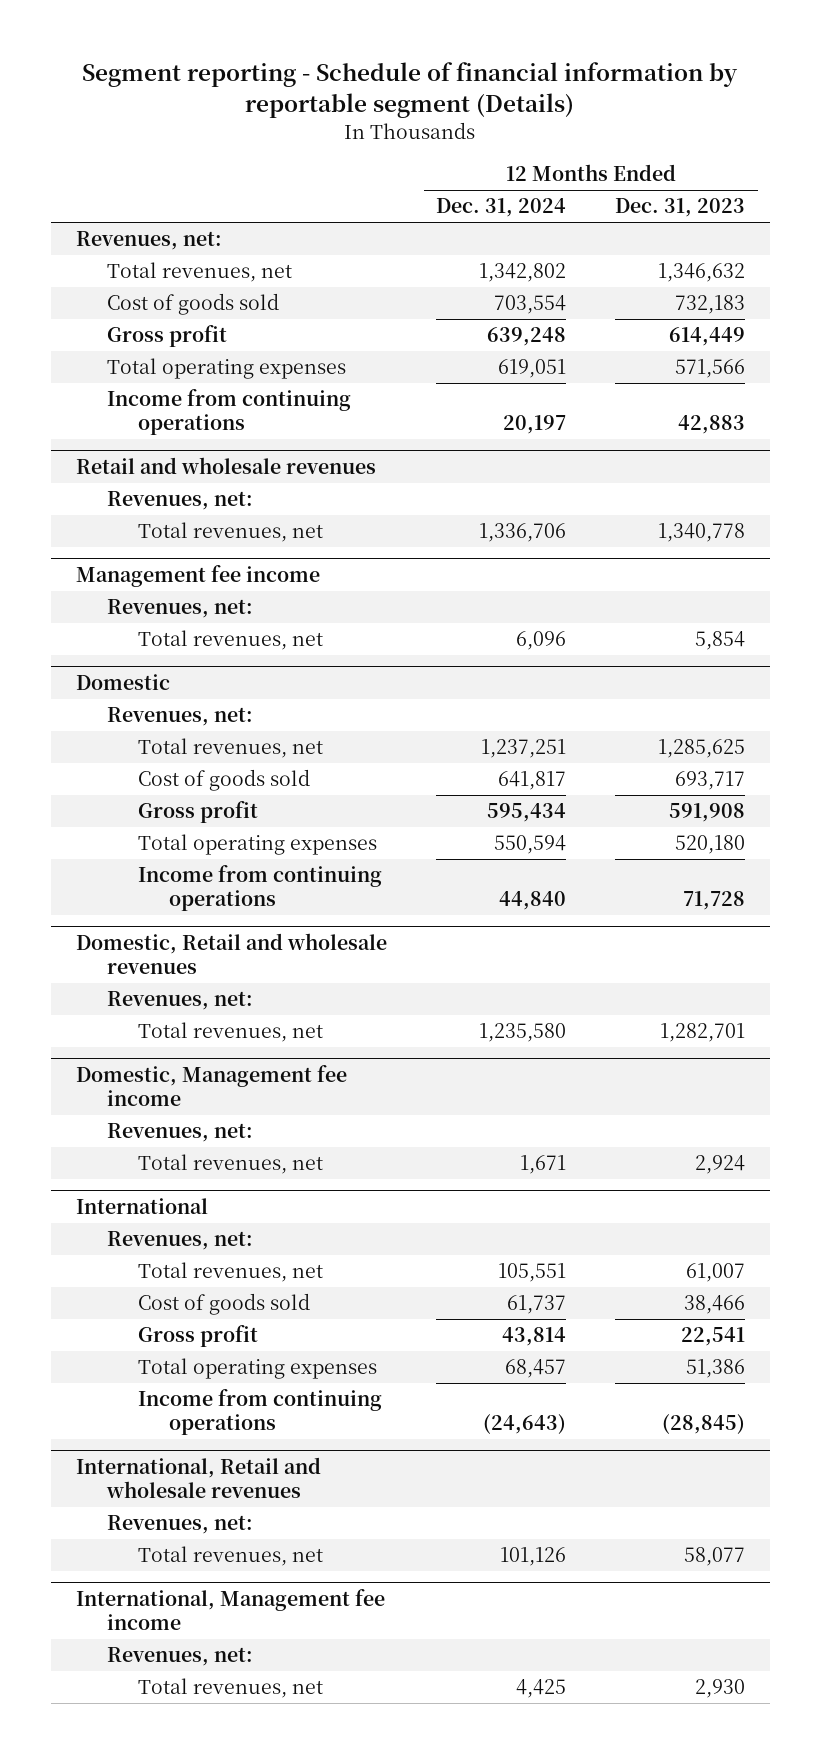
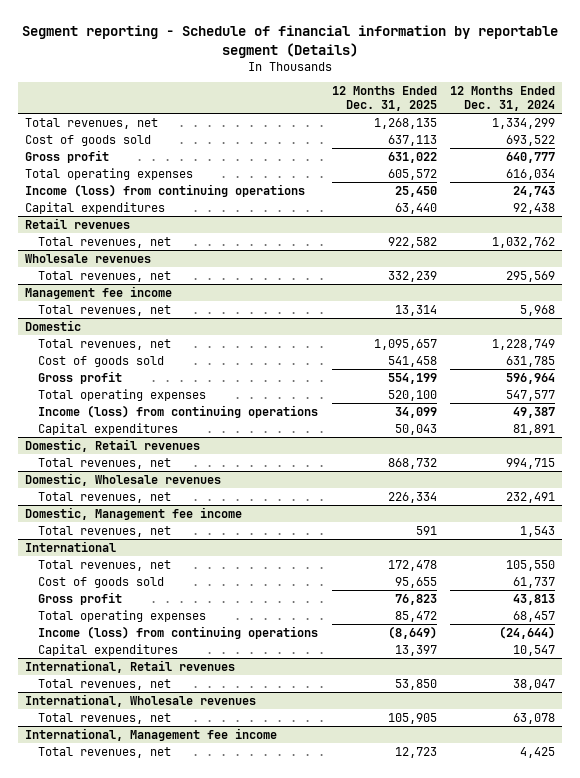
- | 12 Months Ended Dec. 31, 2024 | 12 Months Ended Dec. 31, 2023
+ | 12 Months Ended Dec. 31, 2025 | 12 Months Ended Dec. 31, 2024
- Revenues, net:
- Total revenues, net | 1,342,802 | 1,346,632
- Cost of goods sold | 703,554 | 732,183
- Gross profit | 639,248 | 614,449
- Total operating expenses | 619,051 | 571,566
- Income from continuing operations | 20,197 | 42,883
- Retail and wholesale revenues
- Revenues, net:
- Total revenues, net | 1,336,706 | 1,340,778
+ Total revenues, net | 1,268,135 | 1,334,299
+ Cost of goods sold | 637,113 | 693,522
+ Gross profit | 631,022 | 640,777
+ Total operating expenses | 605,572 | 616,034
+ Income (loss) from continuing operations | 25,450 | 24,743
+ Capital expenditures | 63,440 | 92,438
+ Retail revenues
+ Total revenues, net | 922,582 | 1,032,762
+ Wholesale revenues
+ Total revenues, net | 332,239 | 295,569
@ Management fee income
- Revenues, net:
- Total revenues, net | 6,096 | 5,854
+ Total revenues, net | 13,314 | 5,968
@ Domestic
- Revenues, net:
- Total revenues, net | 1,237,251 | 1,285,625
- Cost of goods sold | 641,817 | 693,717
- Gross profit | 595,434 | 591,908
- Total operating expenses | 550,594 | 520,180
- Income from continuing operations | 44,840 | 71,728
- Domestic, Retail and wholesale revenues
- Revenues, net:
- Total revenues, net | 1,235,580 | 1,282,701
@ Domestic
+ Total revenues, net | 1,095,657 | 1,228,749
+ Cost of goods sold | 541,458 | 631,785
+ Gross profit | 554,199 | 596,964
+ Total operating expenses | 520,100 | 547,577
+ Income (loss) from continuing operations | 34,099 | 49,387
+ Capital expenditures | 50,043 | 81,891
+ Domestic, Retail revenues
+ Total revenues, net | 868,732 | 994,715
+ Domestic, Wholesale revenues
+ Total revenues, net | 226,334 | 232,491
@ Domestic, Management fee income
- Revenues, net:
- Total revenues, net | 1,671 | 2,924
+ Total revenues, net | 591 | 1,543
@ International
- Revenues, net:
- Total revenues, net | 105,551 | 61,007
+ Total revenues, net | 172,478 | 105,550
- Gross profit | 43,814 | 22,541
+ Gross profit | 76,823 | 43,813
- Income from continuing operations | (24,643) | (28,845)
- International, Retail and wholesale revenues
- Revenues, net:
- Total revenues, net | 101,126 | 58,077
@ International
+ Income (loss) from continuing operations | (8,649) | (24,644)
+ Capital expenditures | 13,397 | 10,547
+ International, Retail revenues
+ Total revenues, net | 53,850 | 38,047
+ International, Wholesale revenues
+ Total revenues, net | 105,905 | 63,078
@ International, Management fee income
- Revenues, net:

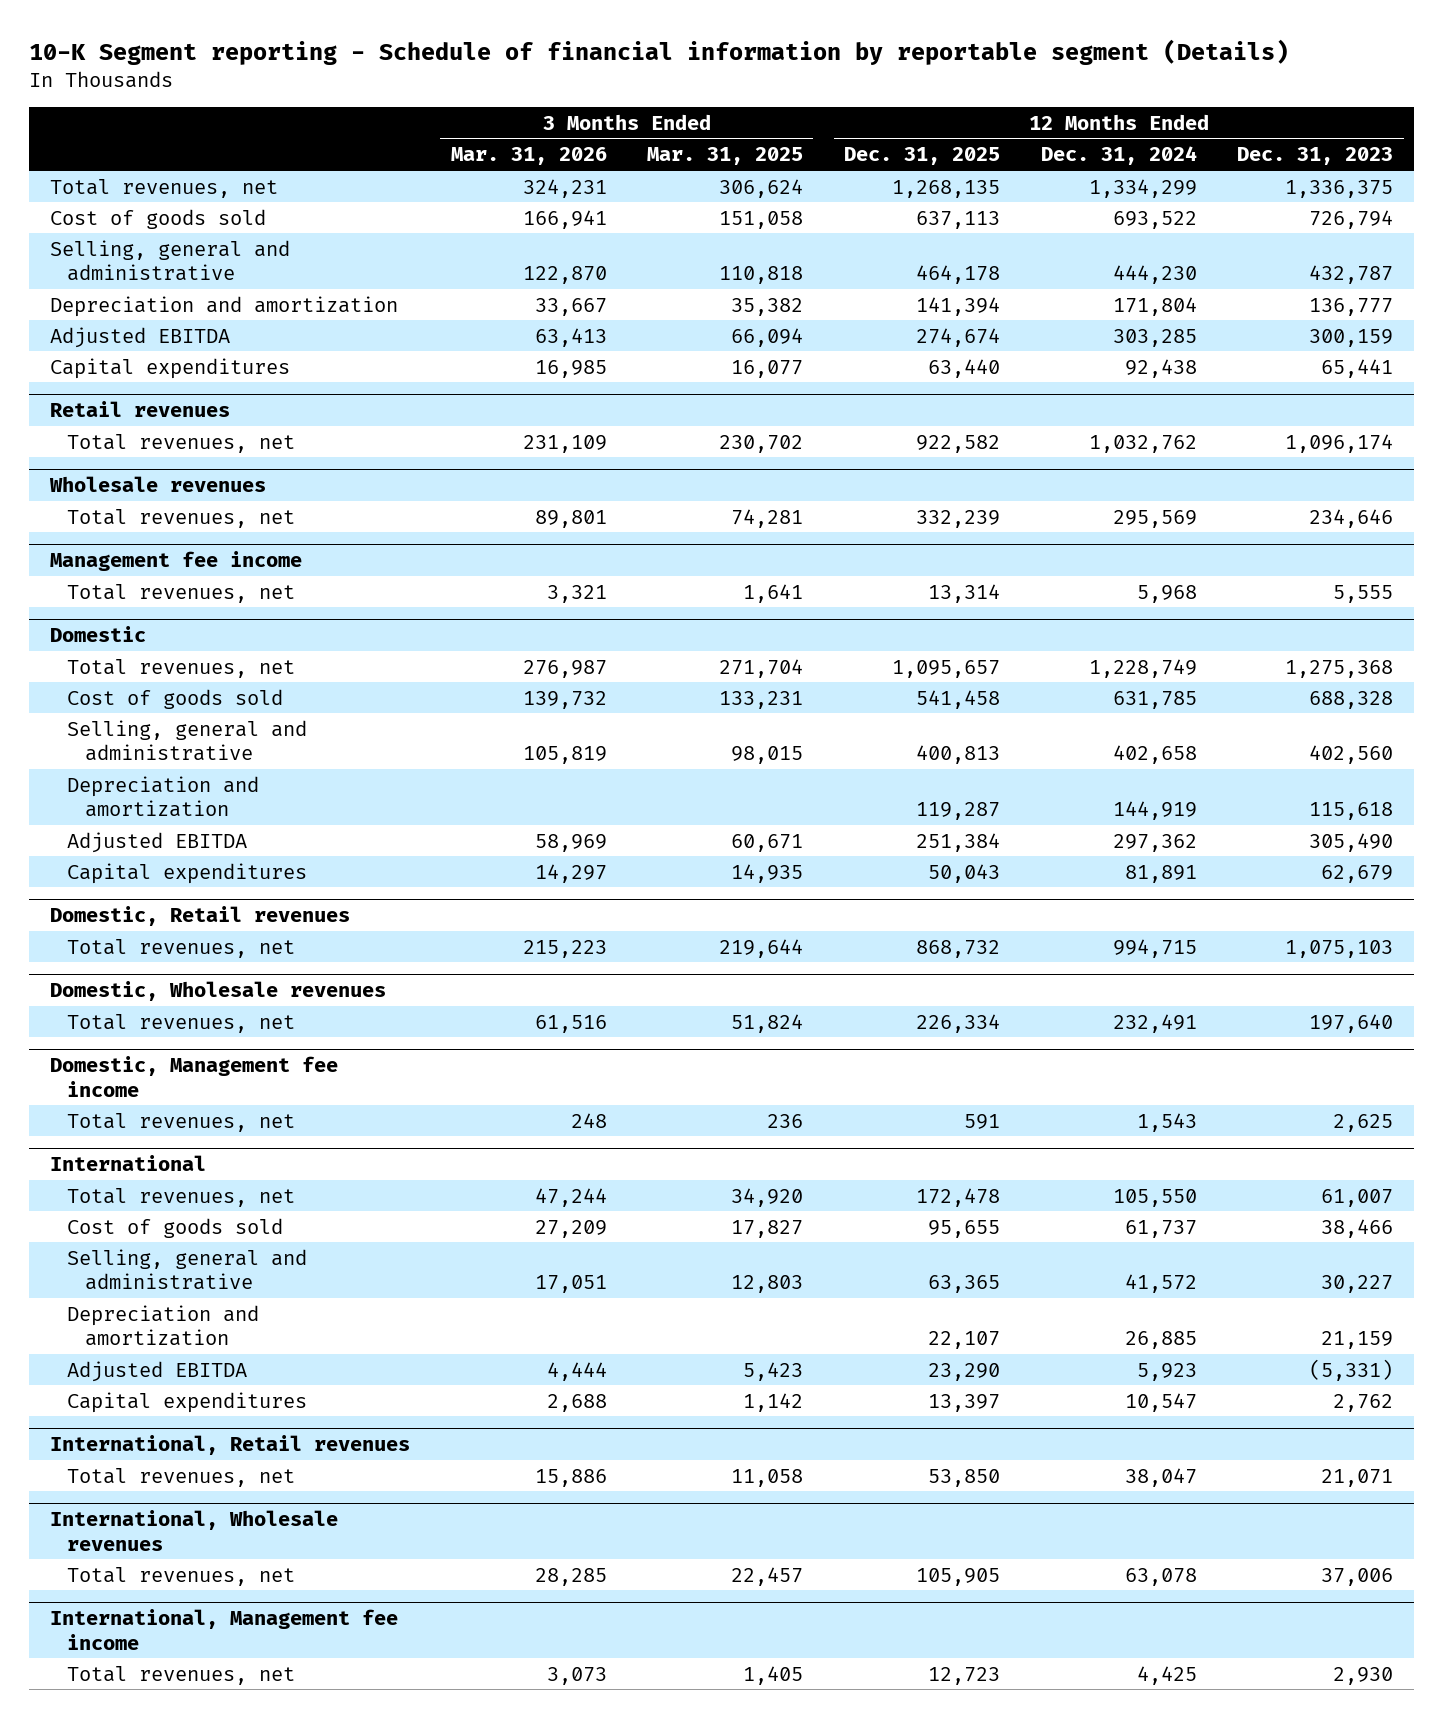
- Segment reporting - Schedule of financial information by reportable segment (Details)
+ 10-K Segment reporting - Schedule of financial information by reportable segment (Details)
- | 12 Months Ended Dec. 31, 2025 | 12 Months Ended Dec. 31, 2024
+ | 3 Months Ended Mar. 31, 2026 | 3 Months Ended Mar. 31, 2025 | 12 Months Ended Dec. 31, 2025 | 12 Months Ended Dec. 31, 2024 | 12 Months Ended Dec. 31, 2023
- Gross profit | 631,022 | 640,777
- Total operating expenses | 605,572 | 616,034
- Income (loss) from continuing operations | 25,450 | 24,743
+ Selling, general and administrative | 122,870 | 110,818 | 464,178 | 444,230 | 432,787
+ Depreciation and amortization | 33,667 | 35,382 | 141,394 | 171,804 | 136,777
+ Adjusted EBITDA | 63,413 | 66,094 | 274,674 | 303,285 | 300,159
@ Domestic
- Gross profit | 554,199 | 596,964
- Total operating expenses | 520,100 | 547,577
- Income (loss) from continuing operations | 34,099 | 49,387
+ Selling, general and administrative | 105,819 | 98,015 | 400,813 | 402,658 | 402,560
+ Depreciation and amortization | | | 119,287 | 144,919 | 115,618
+ Adjusted EBITDA | 58,969 | 60,671 | 251,384 | 297,362 | 305,490
@ International
- Gross profit | 76,823 | 43,813
- Total operating expenses | 85,472 | 68,457
- Income (loss) from continuing operations | (8,649) | (24,644)
+ Selling, general and administrative | 17,051 | 12,803 | 63,365 | 41,572 | 30,227
+ Depreciation and amortization | | | 22,107 | 26,885 | 21,159
+ Adjusted EBITDA | 4,444 | 5,423 | 23,290 | 5,923 | (5,331)

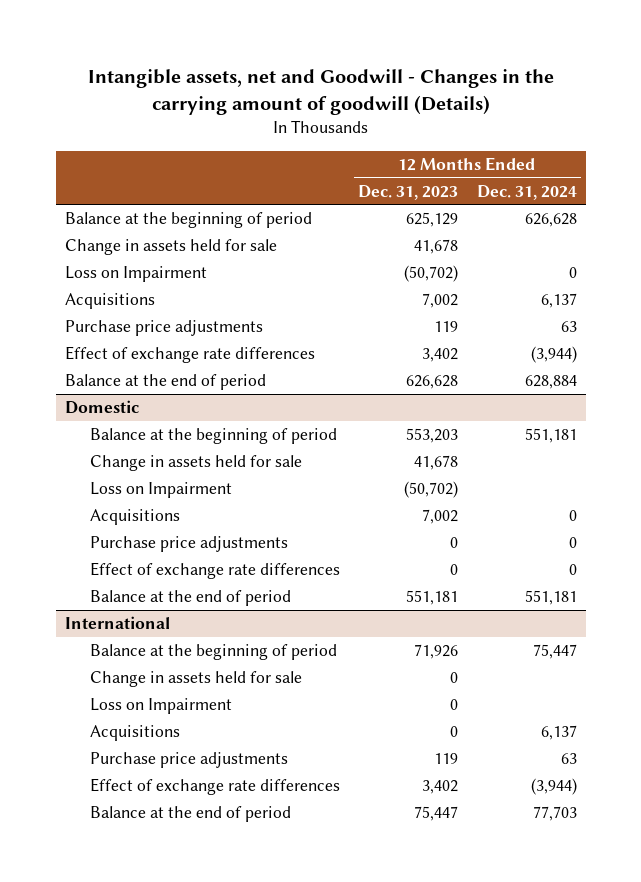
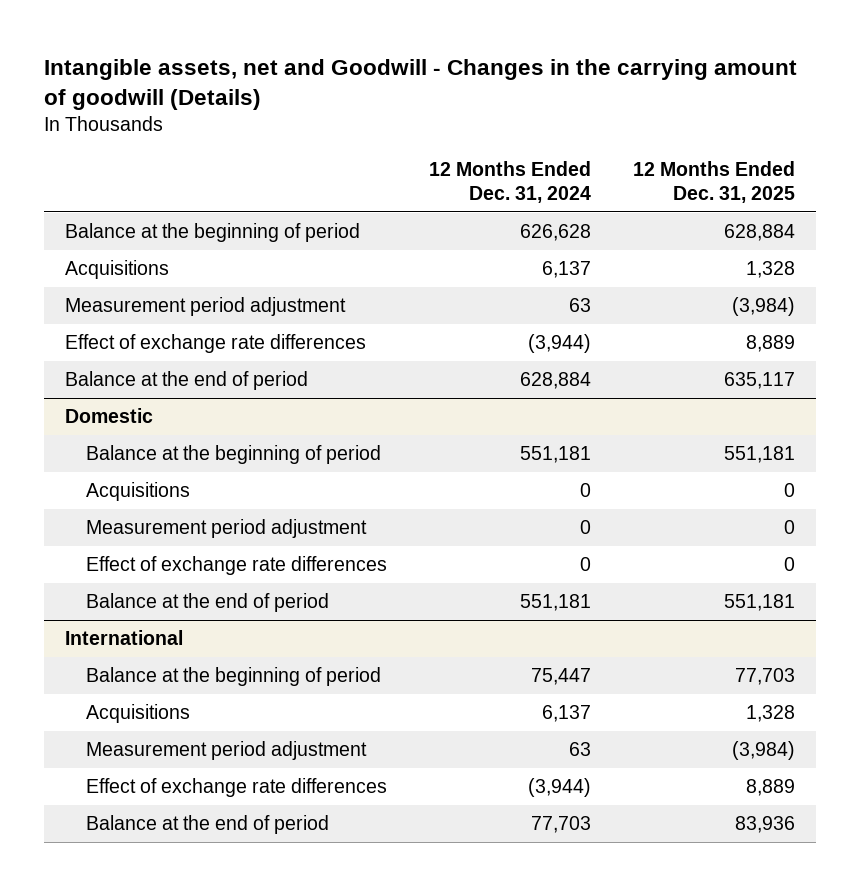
- | 12 Months Ended Dec. 31, 2023 | 12 Months Ended Dec. 31, 2024
+ | 12 Months Ended Dec. 31, 2024 | 12 Months Ended Dec. 31, 2025
- Change in assets held for sale | 41,678 |
- Loss on Impairment | (50,702) | 0
- Purchase price adjustments | 119 | 63
+ Measurement period adjustment | 63 | (3,984)
@ Domestic
- Change in assets held for sale | 41,678 |
- Loss on Impairment | (50,702) |
- Purchase price adjustments | 0 | 0
+ Measurement period adjustment | 0 | 0
@ International
- Change in assets held for sale | 0 |
- Loss on Impairment | 0 |
- Purchase price adjustments | 119 | 63
+ Measurement period adjustment | 63 | (3,984)

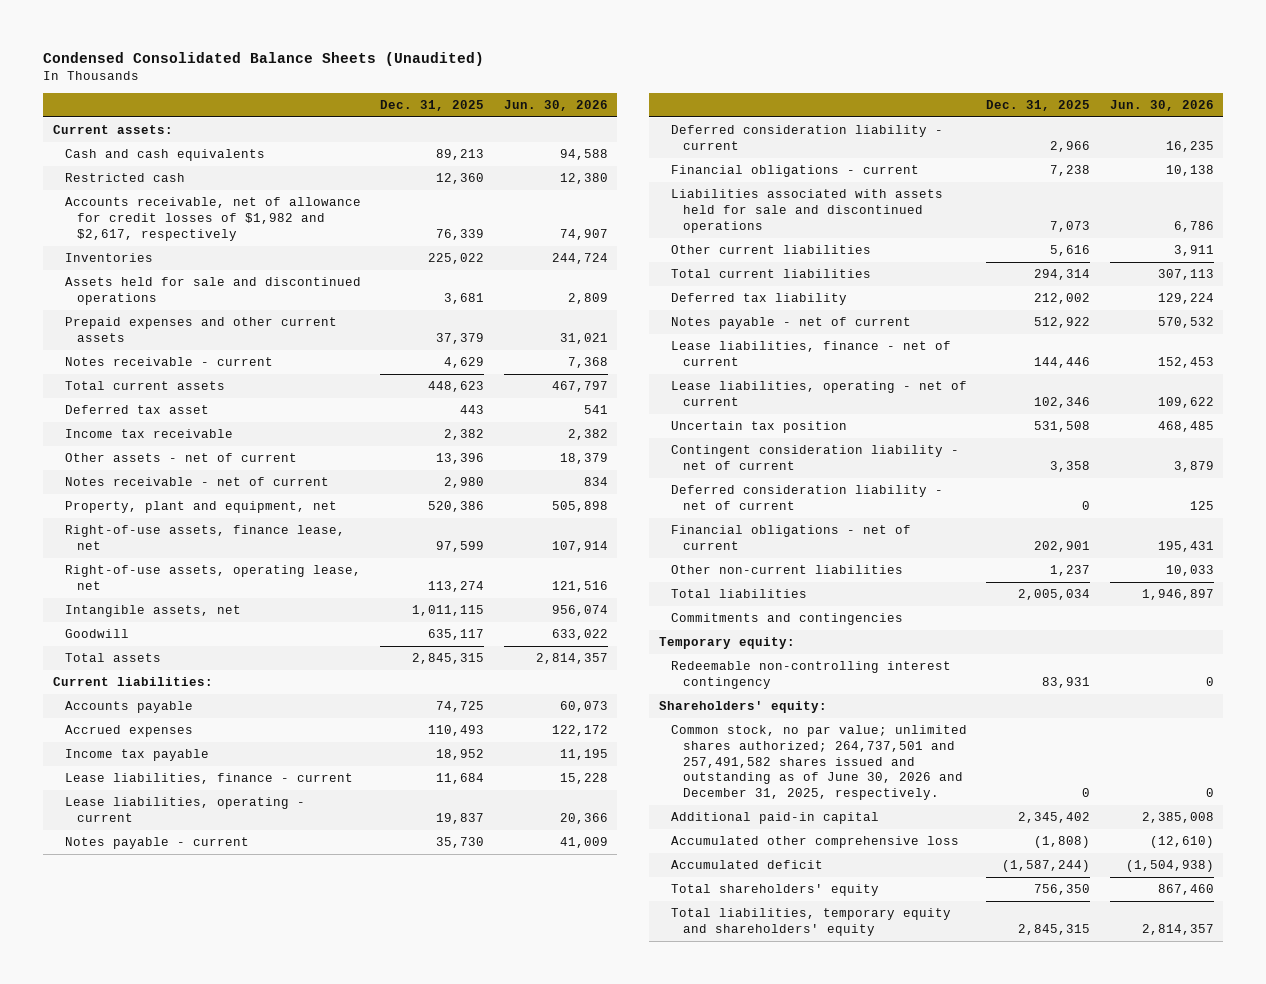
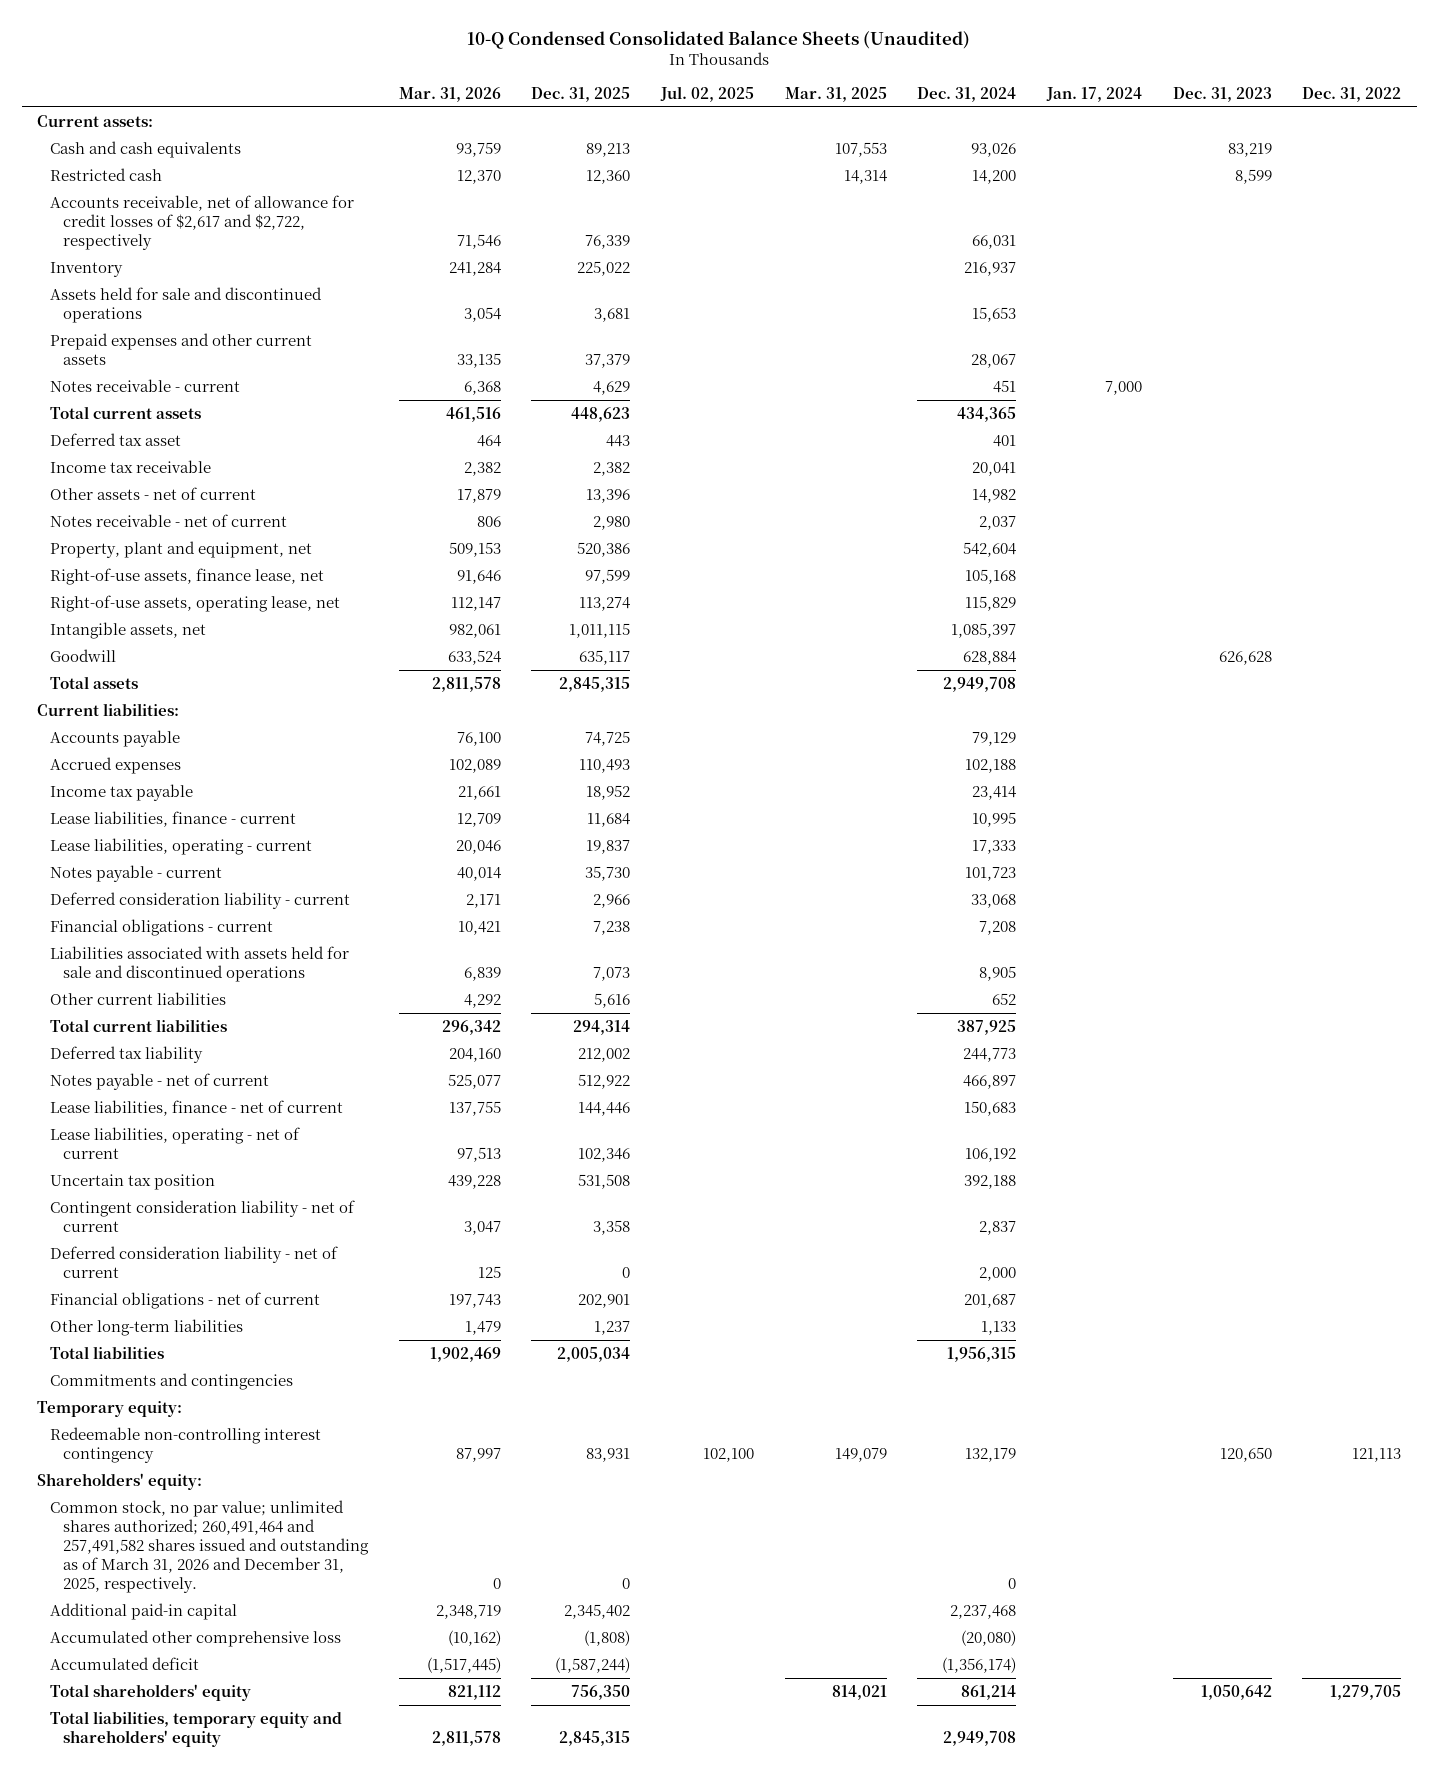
- Condensed Consolidated Balance Sheets (Unaudited)
+ 10-Q Condensed Consolidated Balance Sheets (Unaudited)
- | Dec. 31, 2025 | Jun. 30, 2026
+ | Mar. 31, 2026 | Dec. 31, 2025 | Jul. 02, 2025 | Mar. 31, 2025 | Dec. 31, 2024 | Jan. 17, 2024 | Dec. 31, 2023 | Dec. 31, 2022
- Accounts receivable, net of allowance for credit losses of $1,982 and $2,617, respectively | 76,339 | 74,907
- Inventories | 225,022 | 244,724
+ Accounts receivable, net of allowance for credit losses of $2,617 and $2,722, respectively | 71,546 | 76,339 | | | 66,031 | | |
+ Inventory | 241,284 | 225,022 | | | 216,937 | | |
- Other non-current liabilities | 1,237 | 10,033
+ Other long-term liabilities | 1,479 | 1,237 | | | 1,133 | | |
- Common stock, no par value; unlimited shares authorized; 264,737,501 and 257,491,582 shares issued and outstanding as of June 30, 2026 and December 31, 2025, respectively. | 0 | 0
+ Common stock, no par value; unlimited shares authorized; 260,491,464 and 257,491,582 shares issued and outstanding as of March 31, 2026 and December 31, 2025, respectively. | 0 | 0 | | | 0 | | |

